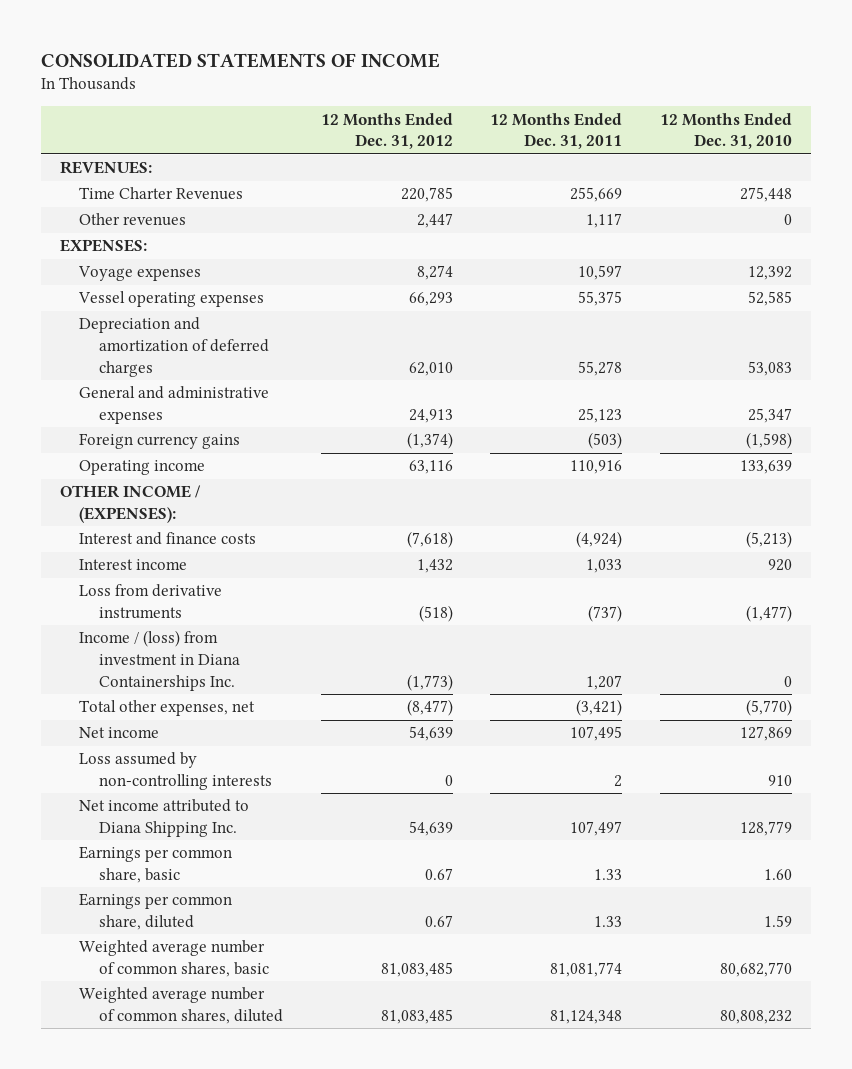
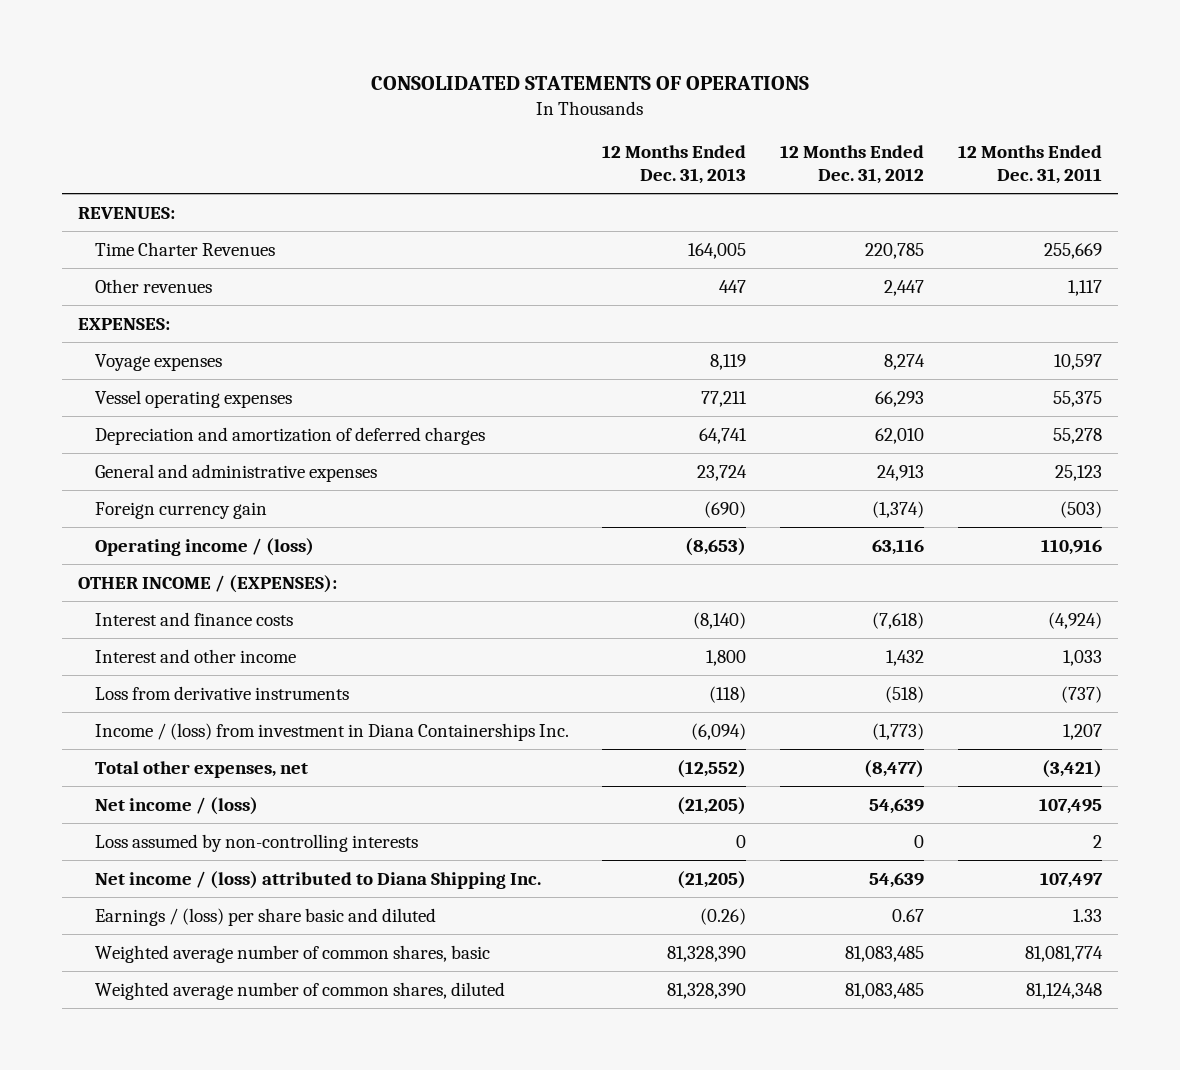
- CONSOLIDATED STATEMENTS OF INCOME
+ CONSOLIDATED STATEMENTS OF OPERATIONS
- | 12 Months Ended Dec. 31, 2012 | 12 Months Ended Dec. 31, 2011 | 12 Months Ended Dec. 31, 2010
+ | 12 Months Ended Dec. 31, 2013 | 12 Months Ended Dec. 31, 2012 | 12 Months Ended Dec. 31, 2011
- Foreign currency gains | (1,374) | (503) | (1,598)
- Operating income | 63,116 | 110,916 | 133,639
+ Foreign currency gain | (690) | (1,374) | (503)
+ Operating income / (loss) | (8,653) | 63,116 | 110,916
- Interest income | 1,432 | 1,033 | 920
+ Interest and other income | 1,800 | 1,432 | 1,033
- Net income | 54,639 | 107,495 | 127,869
+ Net income / (loss) | (21,205) | 54,639 | 107,495
- Net income attributed to Diana Shipping Inc. | 54,639 | 107,497 | 128,779
- Earnings per common share, basic | 0.67 | 1.33 | 1.60
- Earnings per common share, diluted | 0.67 | 1.33 | 1.59
+ Net income / (loss) attributed to Diana Shipping Inc. | (21,205) | 54,639 | 107,497
+ Earnings / (loss) per share basic and diluted | (0.26) | 0.67 | 1.33

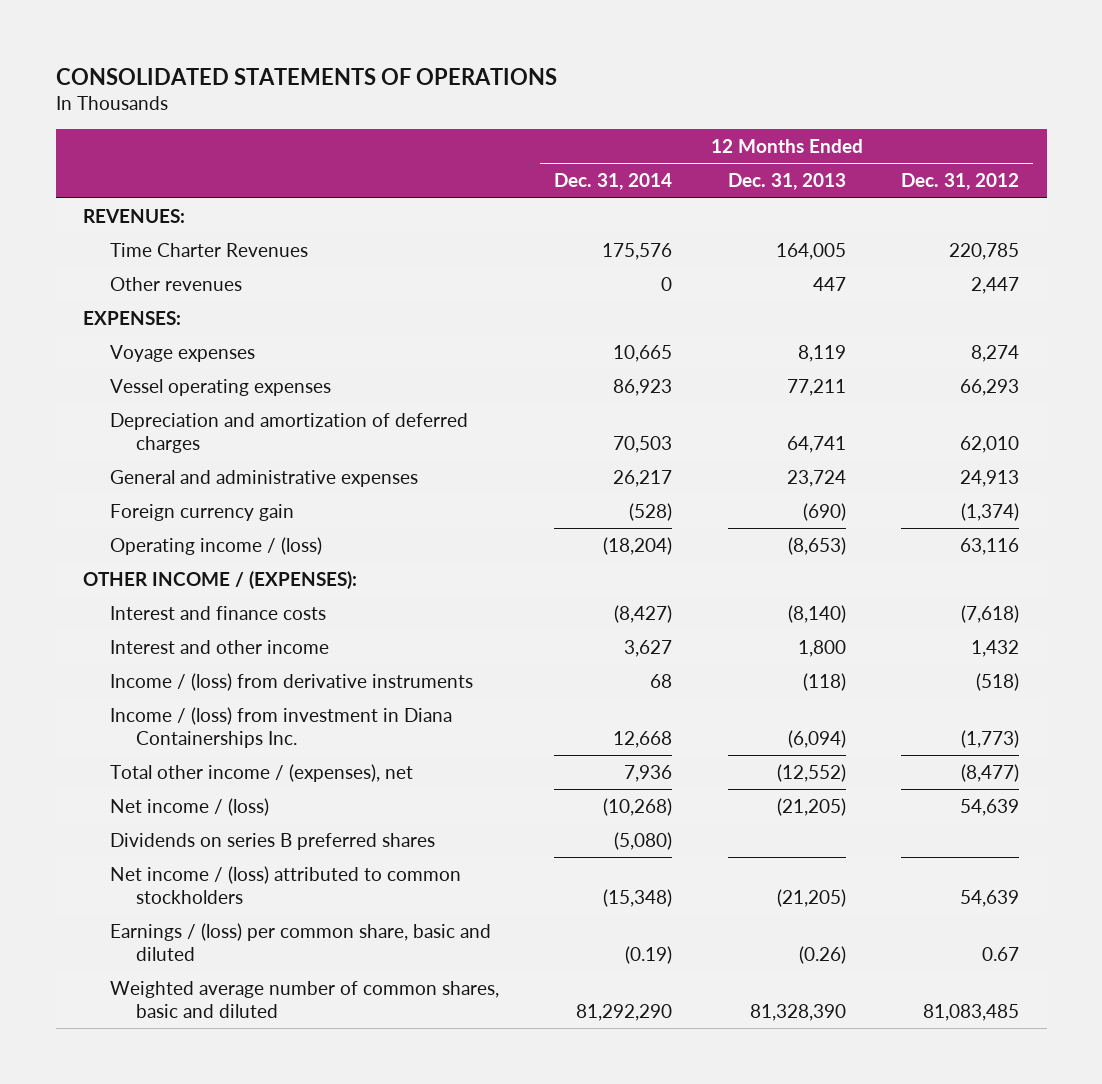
- | 12 Months Ended Dec. 31, 2013 | 12 Months Ended Dec. 31, 2012 | 12 Months Ended Dec. 31, 2011
+ | 12 Months Ended Dec. 31, 2014 | 12 Months Ended Dec. 31, 2013 | 12 Months Ended Dec. 31, 2012
- Loss from derivative instruments | (118) | (518) | (737)
+ Income / (loss) from derivative instruments | 68 | (118) | (518)
- Total other expenses, net | (12,552) | (8,477) | (3,421)
+ Total other income / (expenses), net | 7,936 | (12,552) | (8,477)
- Loss assumed by non-controlling interests | 0 | 0 | 2
- Net income / (loss) attributed to Diana Shipping Inc. | (21,205) | 54,639 | 107,497
- Earnings / (loss) per share basic and diluted | (0.26) | 0.67 | 1.33
- Weighted average number of common shares, basic | 81,328,390 | 81,083,485 | 81,081,774
- Weighted average number of common shares, diluted | 81,328,390 | 81,083,485 | 81,124,348
+ Dividends on series B preferred shares | (5,080) | |
+ Net income / (loss) attributed to common stockholders | (15,348) | (21,205) | 54,639
+ Earnings / (loss) per common share, basic and diluted | (0.19) | (0.26) | 0.67
+ Weighted average number of common shares, basic and diluted | 81,292,290 | 81,328,390 | 81,083,485

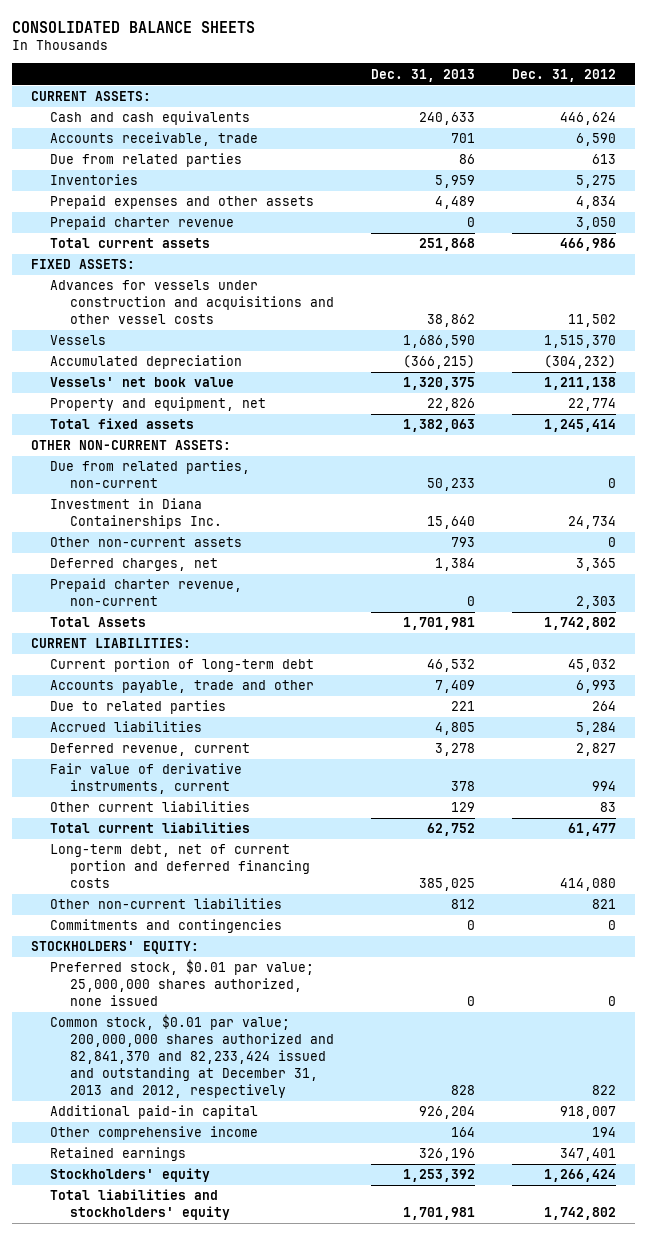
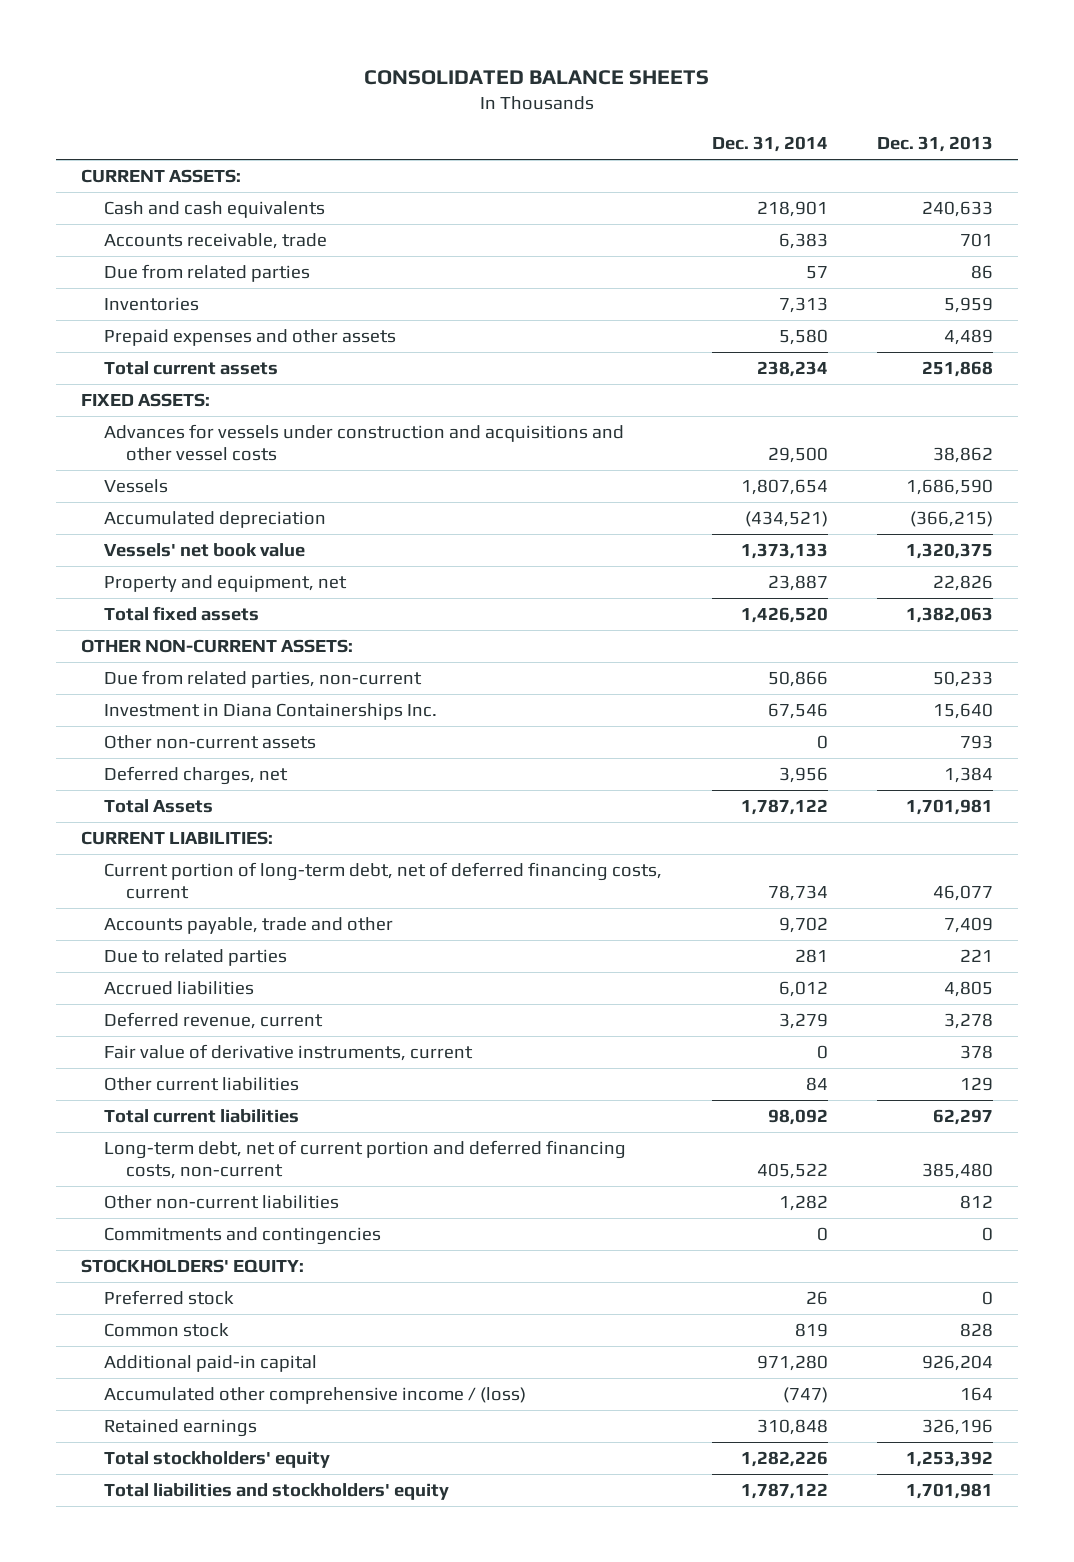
- | Dec. 31, 2013 | Dec. 31, 2012
+ | Dec. 31, 2014 | Dec. 31, 2013
- Prepaid charter revenue | 0 | 3,050
- Prepaid charter revenue, non-current | 0 | 2,303
- Current portion of long-term debt | 46,532 | 45,032
+ Current portion of long-term debt, net of deferred financing costs, current | 78,734 | 46,077
- Total current liabilities | 62,752 | 61,477
- Long-term debt, net of current portion and deferred financing costs | 385,025 | 414,080
+ Total current liabilities | 98,092 | 62,297
+ Long-term debt, net of current portion and deferred financing costs, non-current | 405,522 | 385,480
- Preferred stock, $0.01 par value; 25,000,000 shares authorized, none issued | 0 | 0
- Common stock, $0.01 par value; 200,000,000 shares authorized and 82,841,370 and 82,233,424 issued and outstanding at December 31, 2013 and 2012, respectively | 828 | 822
+ Preferred stock | 26 | 0
+ Common stock | 819 | 828
- Other comprehensive income | 164 | 194
+ Accumulated other comprehensive income / (loss) | (747) | 164
- Stockholders' equity | 1,253,392 | 1,266,424
+ Total stockholders' equity | 1,282,226 | 1,253,392

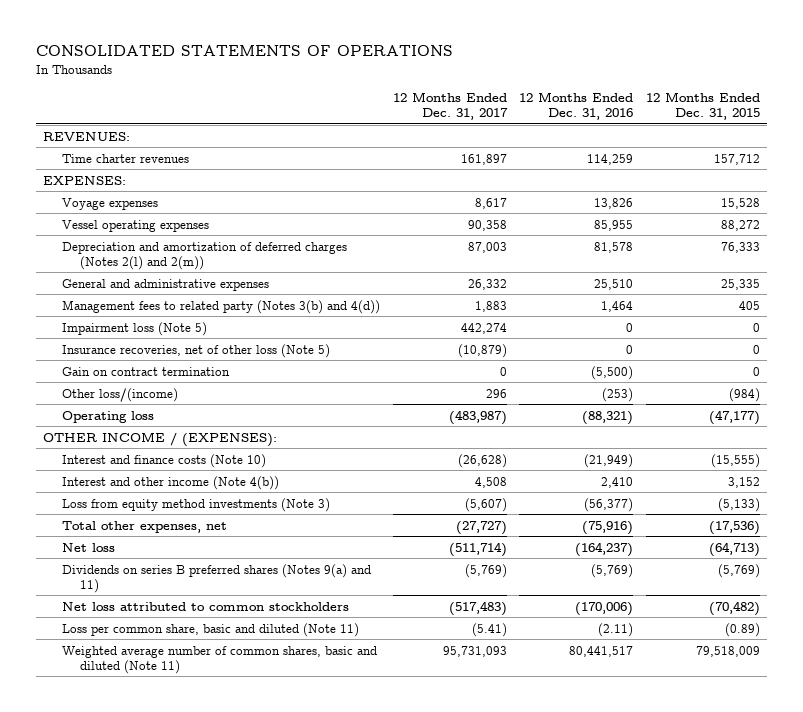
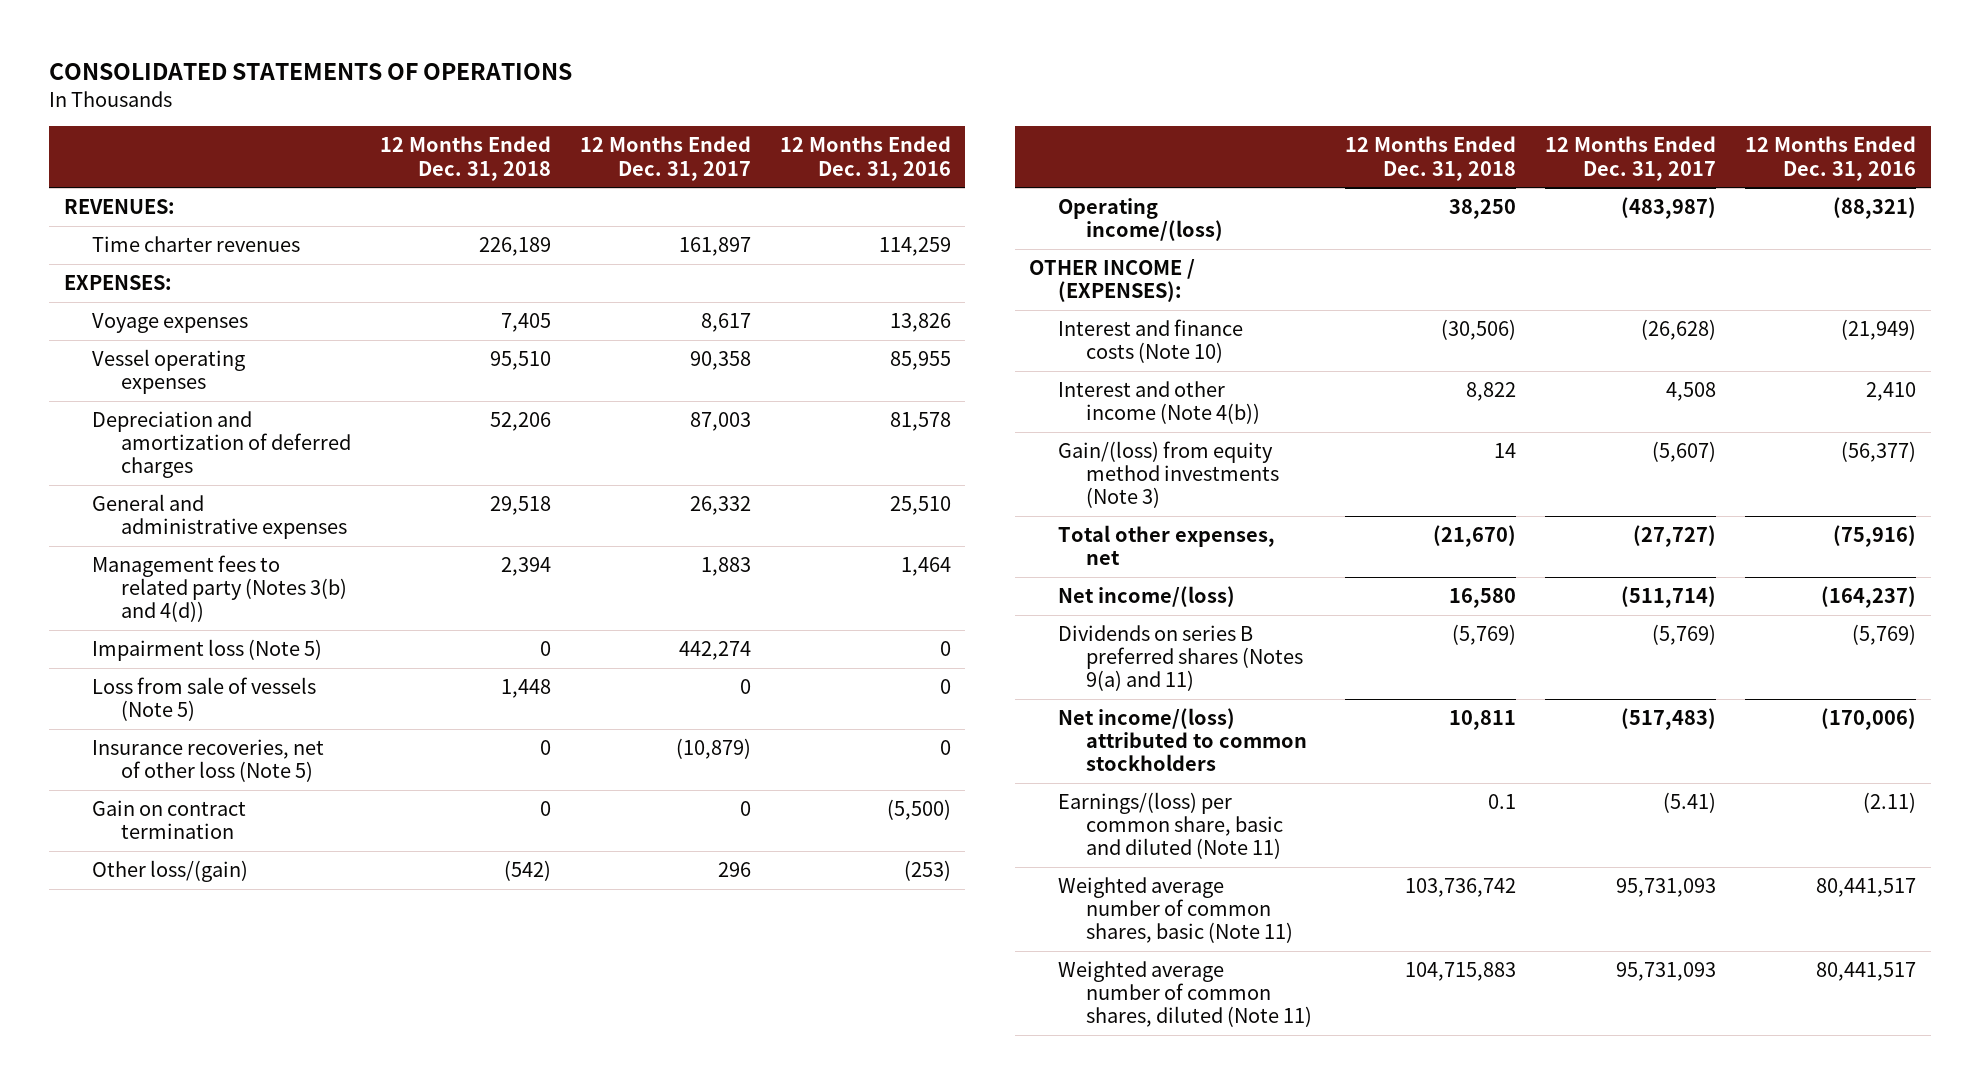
- | 12 Months Ended Dec. 31, 2017 | 12 Months Ended Dec. 31, 2016 | 12 Months Ended Dec. 31, 2015
+ | 12 Months Ended Dec. 31, 2018 | 12 Months Ended Dec. 31, 2017 | 12 Months Ended Dec. 31, 2016
- Depreciation and amortization of deferred charges (Notes 2(l) and 2(m)) | 87,003 | 81,578 | 76,333
+ Depreciation and amortization of deferred charges | 52,206 | 87,003 | 81,578
+ Loss from sale of vessels (Note 5) | 1,448 | 0 | 0
- Other loss/(income) | 296 | (253) | (984)
- Operating loss | (483,987) | (88,321) | (47,177)
+ Other loss/(gain) | (542) | 296 | (253)
+ Operating income/(loss) | 38,250 | (483,987) | (88,321)
- Loss from equity method investments (Note 3) | (5,607) | (56,377) | (5,133)
+ Gain/(loss) from equity method investments (Note 3) | 14 | (5,607) | (56,377)
- Net loss | (511,714) | (164,237) | (64,713)
+ Net income/(loss) | 16,580 | (511,714) | (164,237)
- Net loss attributed to common stockholders | (517,483) | (170,006) | (70,482)
- Loss per common share, basic and diluted (Note 11) | (5.41) | (2.11) | (0.89)
- Weighted average number of common shares, basic and diluted (Note 11) | 95,731,093 | 80,441,517 | 79,518,009
+ Net income/(loss) attributed to common stockholders | 10,811 | (517,483) | (170,006)
+ Earnings/(loss) per common share, basic and diluted (Note 11) | 0.1 | (5.41) | (2.11)
+ Weighted average number of common shares, basic (Note 11) | 103,736,742 | 95,731,093 | 80,441,517
+ Weighted average number of common shares, diluted (Note 11) | 104,715,883 | 95,731,093 | 80,441,517

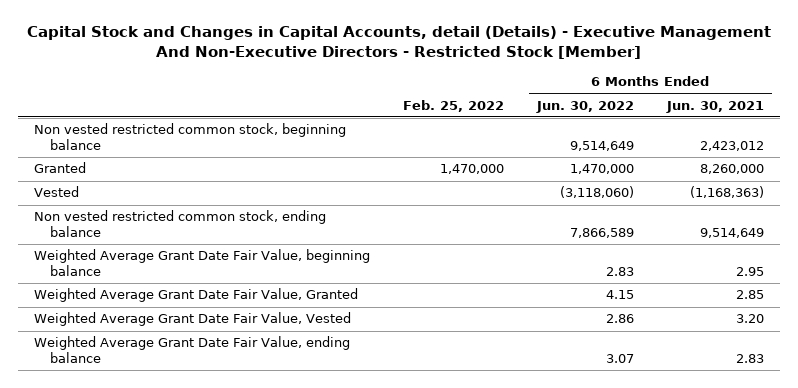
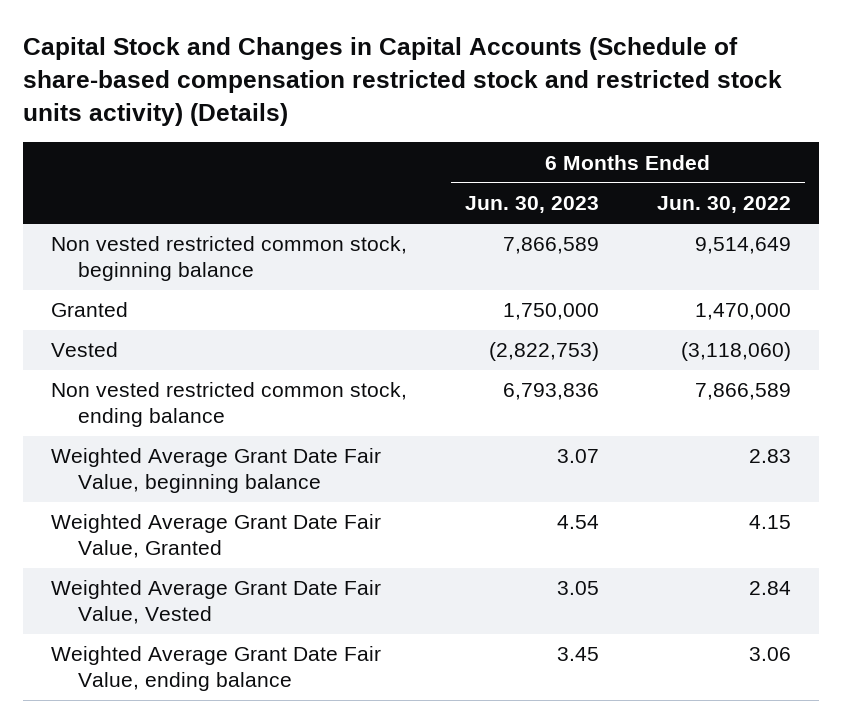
- Capital Stock and Changes in Capital Accounts, detail (Details) - Executive Management And Non-Executive Directors - Restricted Stock [Member]
+ Capital Stock and Changes in Capital Accounts (Schedule of share-based compensation restricted stock and restricted stock units activity) (Details)
- | Feb. 25, 2022 | 6 Months Ended Jun. 30, 2022 | 6 Months Ended Jun. 30, 2021
+ | 6 Months Ended Jun. 30, 2023 | 6 Months Ended Jun. 30, 2022
- Weighted Average Grant Date Fair Value, Vested | | 2.86 | 3.20
- Weighted Average Grant Date Fair Value, ending balance | | 3.07 | 2.83
+ Weighted Average Grant Date Fair Value, Vested | 3.05 | 2.84
+ Weighted Average Grant Date Fair Value, ending balance | 3.45 | 3.06

